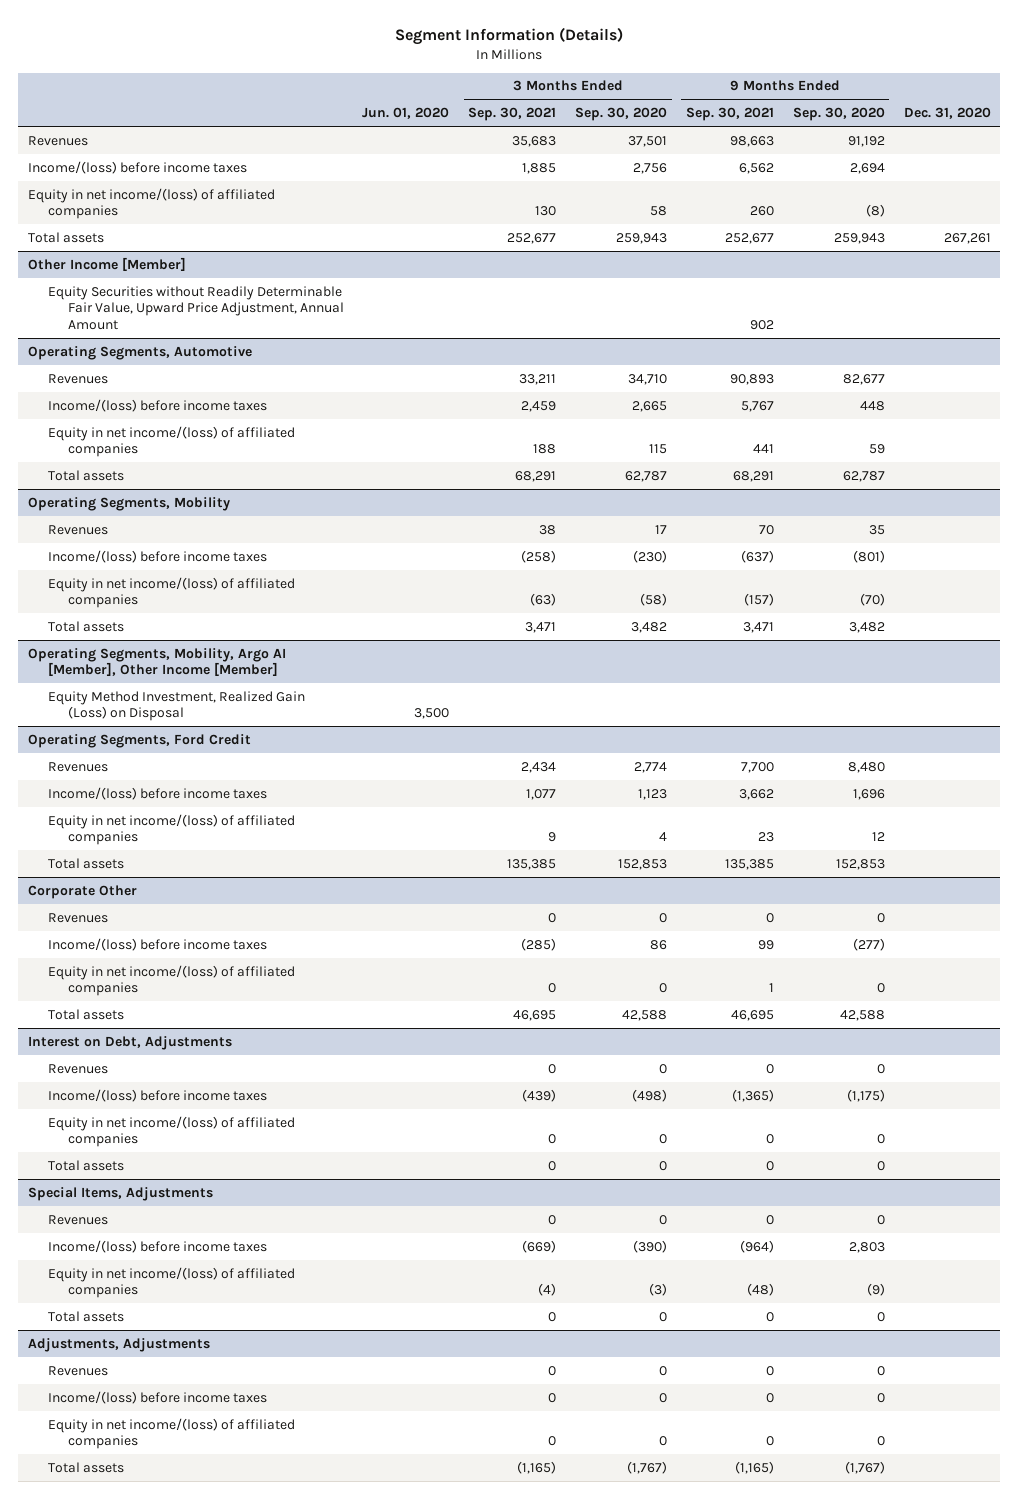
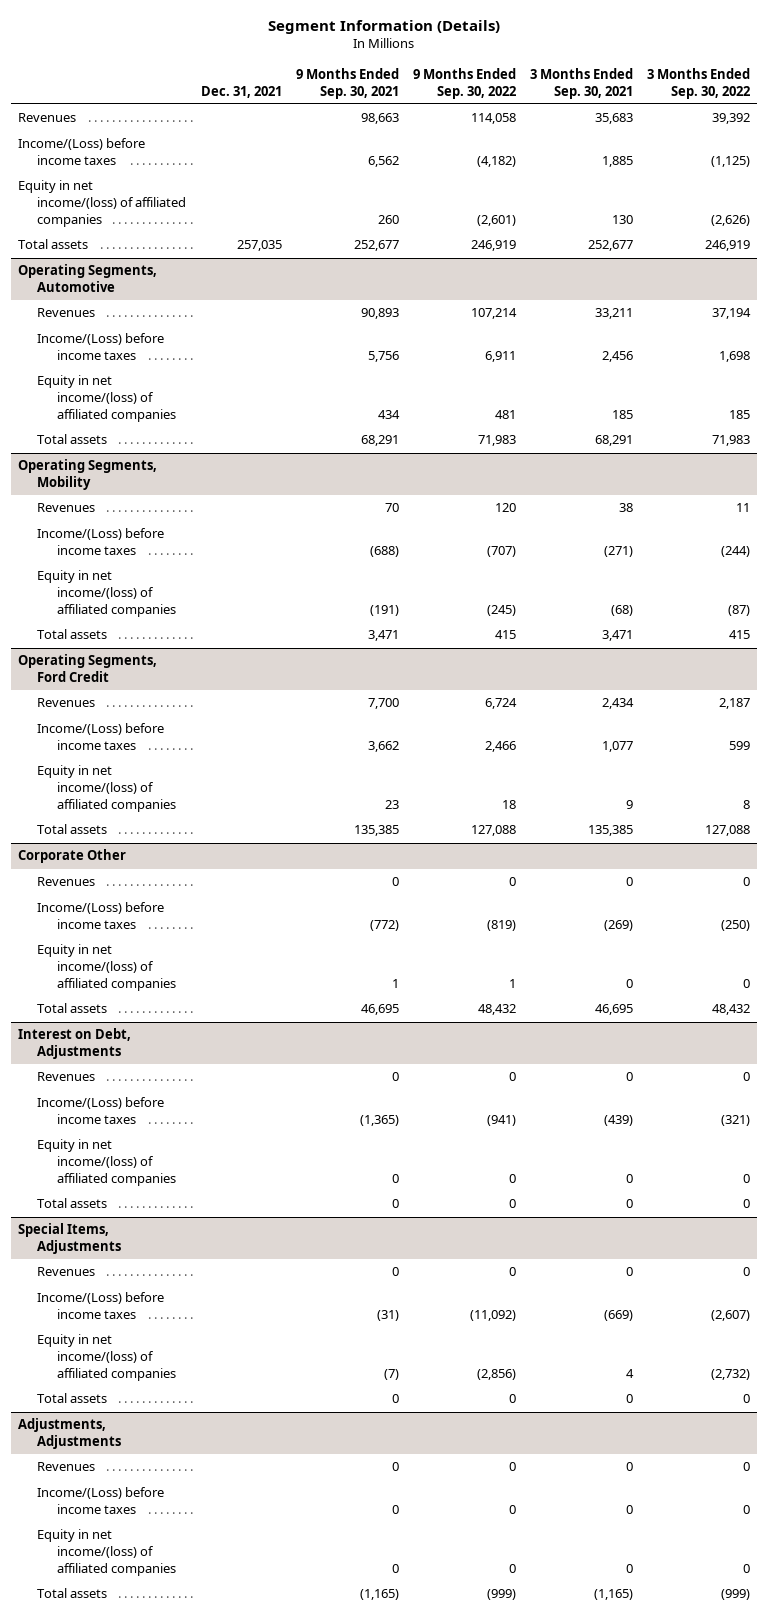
- | Jun. 01, 2020 | 3 Months Ended Sep. 30, 2021 | 3 Months Ended Sep. 30, 2020 | 9 Months Ended Sep. 30, 2021 | 9 Months Ended Sep. 30, 2020 | Dec. 31, 2020
+ | Dec. 31, 2021 | 9 Months Ended Sep. 30, 2021 | 9 Months Ended Sep. 30, 2022 | 3 Months Ended Sep. 30, 2021 | 3 Months Ended Sep. 30, 2022
- Income/(loss) before income taxes | | 1,885 | 2,756 | 6,562 | 2,694 |
+ Income/(Loss) before income taxes | | 6,562 | (4,182) | 1,885 | (1,125)
- Other Income [Member]
- Equity Securities without Readily Determinable Fair Value, Upward Price Adjustment, Annual Amount | | | | 902 | |
@ Operating Segments, Automotive
- Income/(loss) before income taxes | | 2,459 | 2,665 | 5,767 | 448 |
- Equity in net income/(loss) of affiliated companies | | 188 | 115 | 441 | 59 |
+ Income/(Loss) before income taxes | | 5,756 | 6,911 | 2,456 | 1,698
+ Equity in net income/(loss) of affiliated companies | | 434 | 481 | 185 | 185
@ Operating Segments, Mobility
- Income/(loss) before income taxes | | (258) | (230) | (637) | (801) |
- Equity in net income/(loss) of affiliated companies | | (63) | (58) | (157) | (70) |
+ Income/(Loss) before income taxes | | (688) | (707) | (271) | (244)
+ Equity in net income/(loss) of affiliated companies | | (191) | (245) | (68) | (87)
- Operating Segments, Mobility, Argo AI [Member], Other Income [Member]
- Equity Method Investment, Realized Gain (Loss) on Disposal | 3,500 | | | | |
@ Operating Segments, Ford Credit
- Income/(loss) before income taxes | | 1,077 | 1,123 | 3,662 | 1,696 |
+ Income/(Loss) before income taxes | | 3,662 | 2,466 | 1,077 | 599
@ Corporate Other
- Income/(loss) before income taxes | | (285) | 86 | 99 | (277) |
+ Income/(Loss) before income taxes | | (772) | (819) | (269) | (250)
@ Interest on Debt, Adjustments
- Income/(loss) before income taxes | | (439) | (498) | (1,365) | (1,175) |
+ Income/(Loss) before income taxes | | (1,365) | (941) | (439) | (321)
@ Special Items, Adjustments
- Income/(loss) before income taxes | | (669) | (390) | (964) | 2,803 |
- Equity in net income/(loss) of affiliated companies | | (4) | (3) | (48) | (9) |
+ Income/(Loss) before income taxes | | (31) | (11,092) | (669) | (2,607)
+ Equity in net income/(loss) of affiliated companies | | (7) | (2,856) | 4 | (2,732)
@ Adjustments, Adjustments
- Income/(loss) before income taxes | | 0 | 0 | 0 | 0 |
+ Income/(Loss) before income taxes | | 0 | 0 | 0 | 0

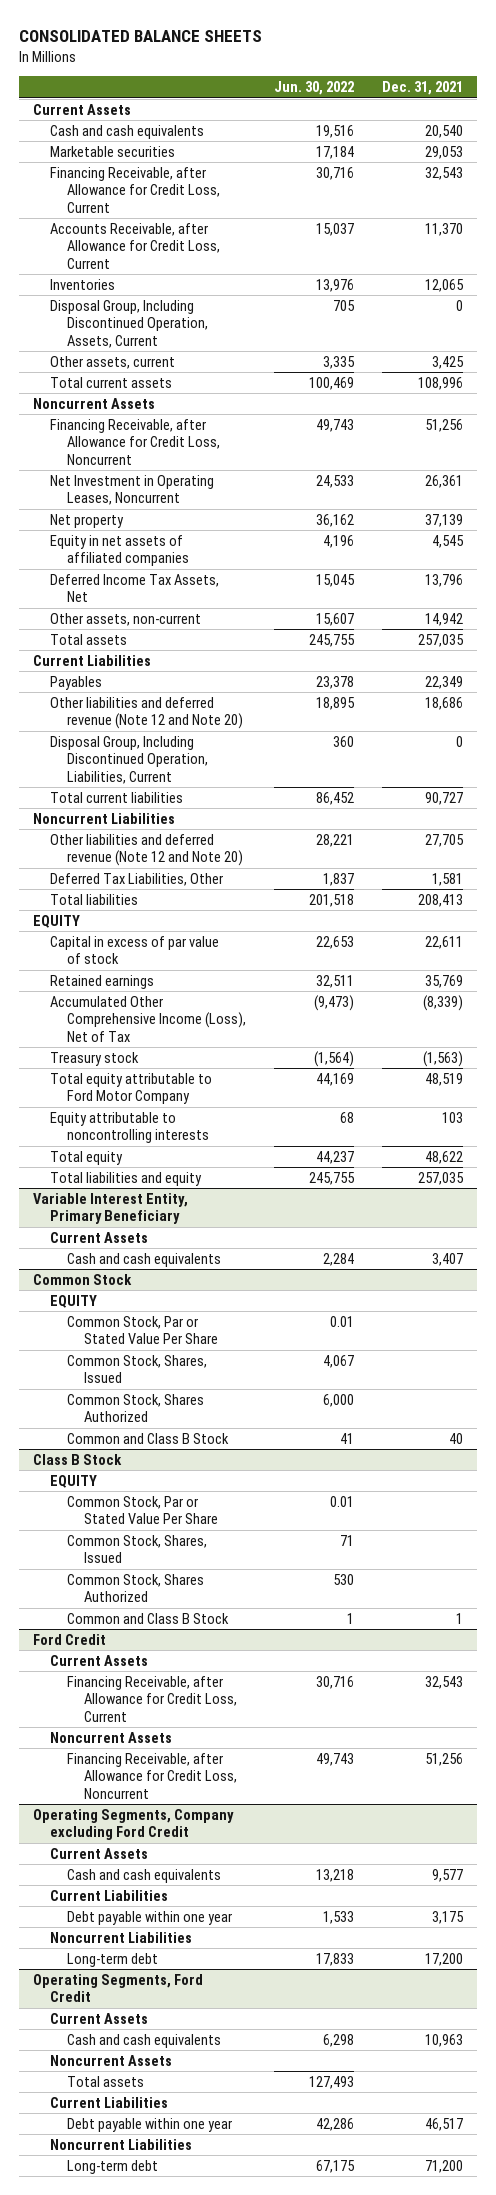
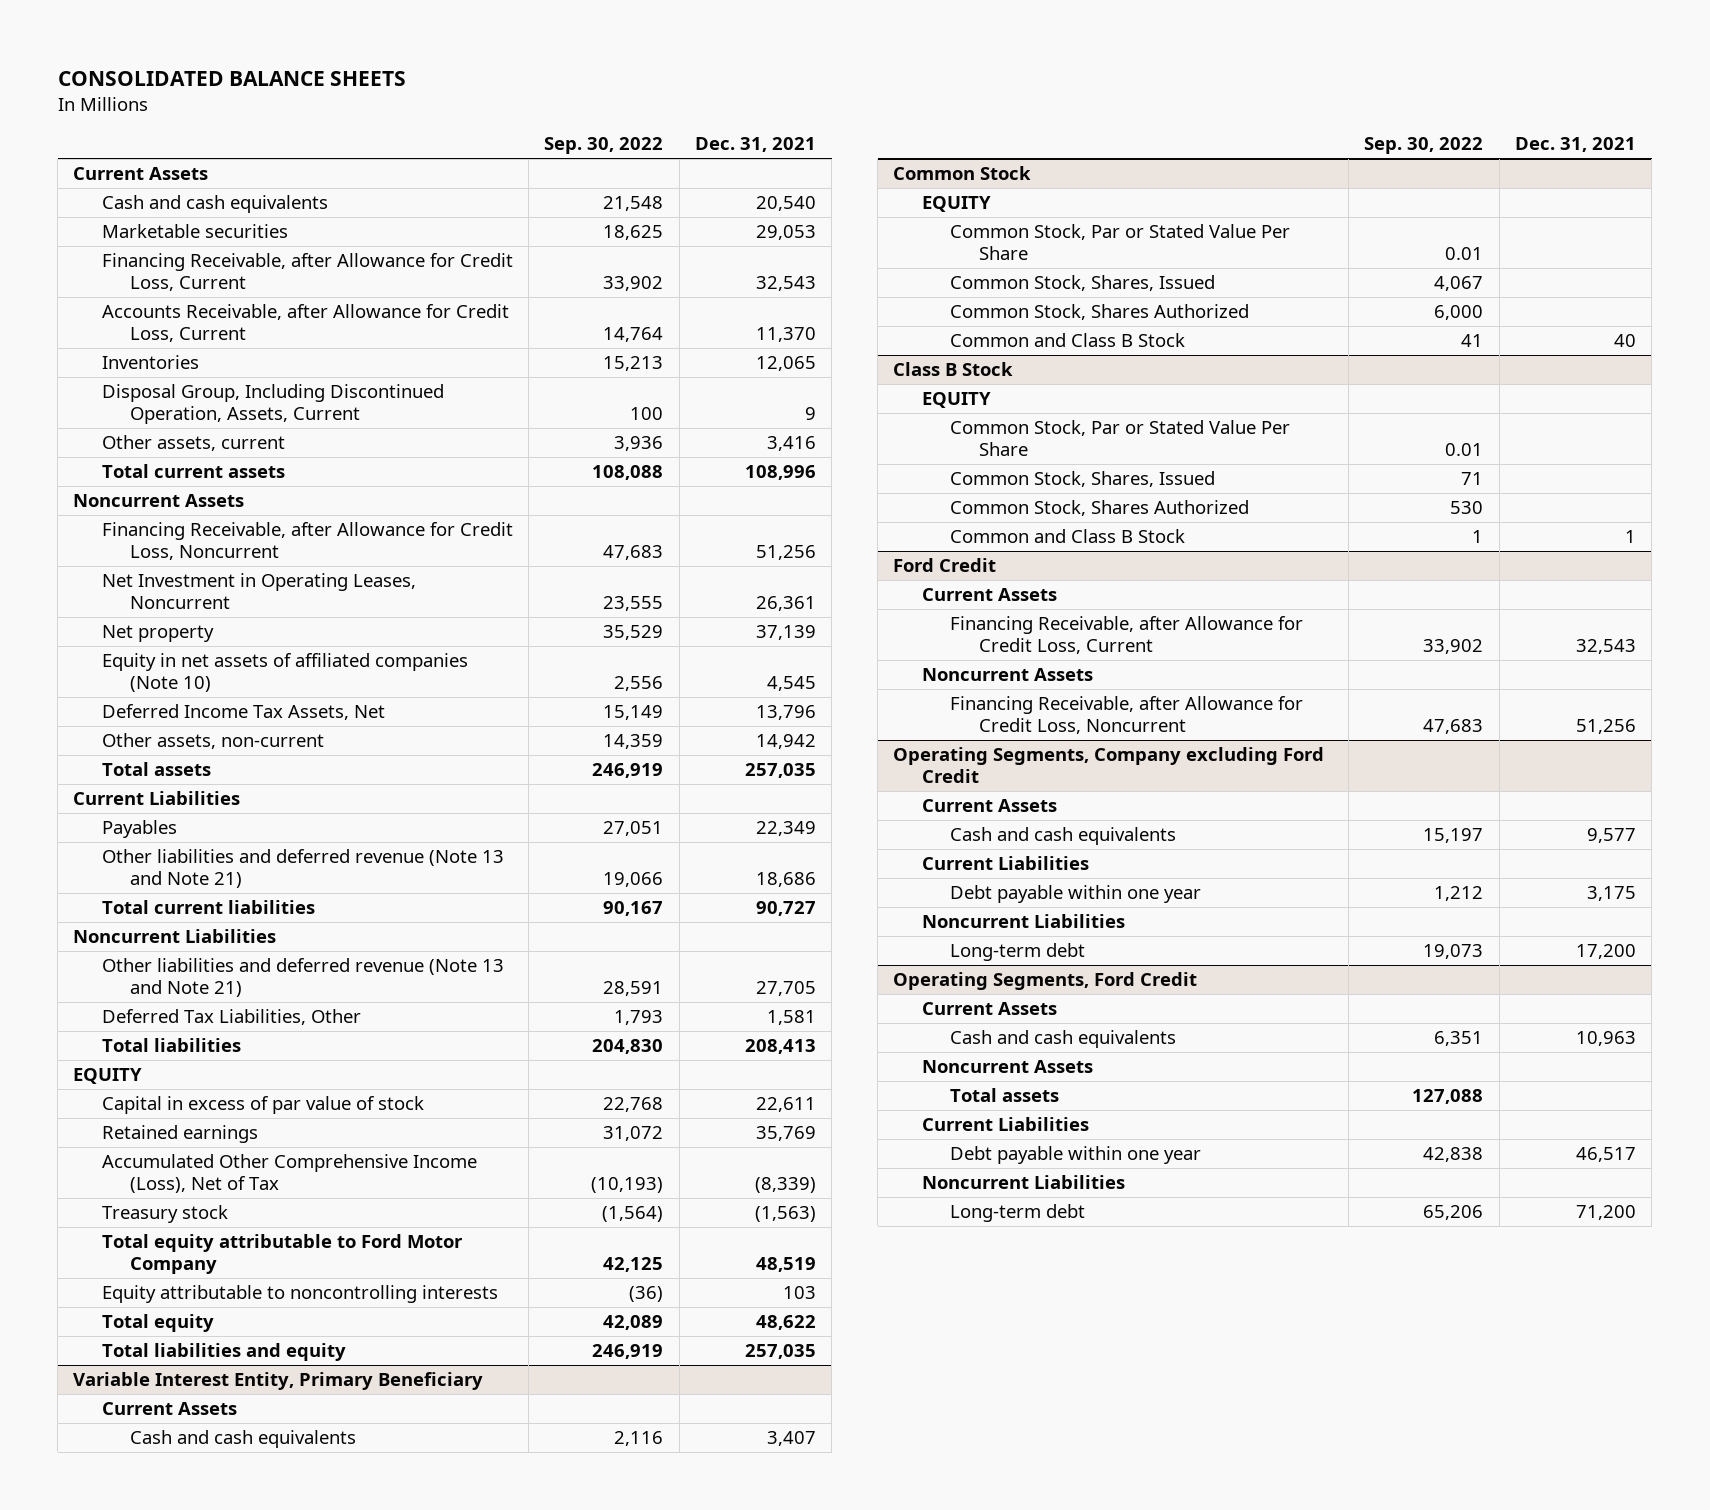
- | Jun. 30, 2022 | Dec. 31, 2021
+ | Sep. 30, 2022 | Dec. 31, 2021
- Disposal Group, Including Discontinued Operation, Assets, Current | 705 | 0
- Other assets, current | 3,335 | 3,425
+ Disposal Group, Including Discontinued Operation, Assets, Current | 100 | 9
+ Other assets, current | 3,936 | 3,416
- Equity in net assets of affiliated companies | 4,196 | 4,545
+ Equity in net assets of affiliated companies (Note 10) | 2,556 | 4,545
- Other liabilities and deferred revenue (Note 12 and Note 20) | 18,895 | 18,686
- Disposal Group, Including Discontinued Operation, Liabilities, Current | 360 | 0
+ Other liabilities and deferred revenue (Note 13 and Note 21) | 19,066 | 18,686
- Other liabilities and deferred revenue (Note 12 and Note 20) | 28,221 | 27,705
+ Other liabilities and deferred revenue (Note 13 and Note 21) | 28,591 | 27,705

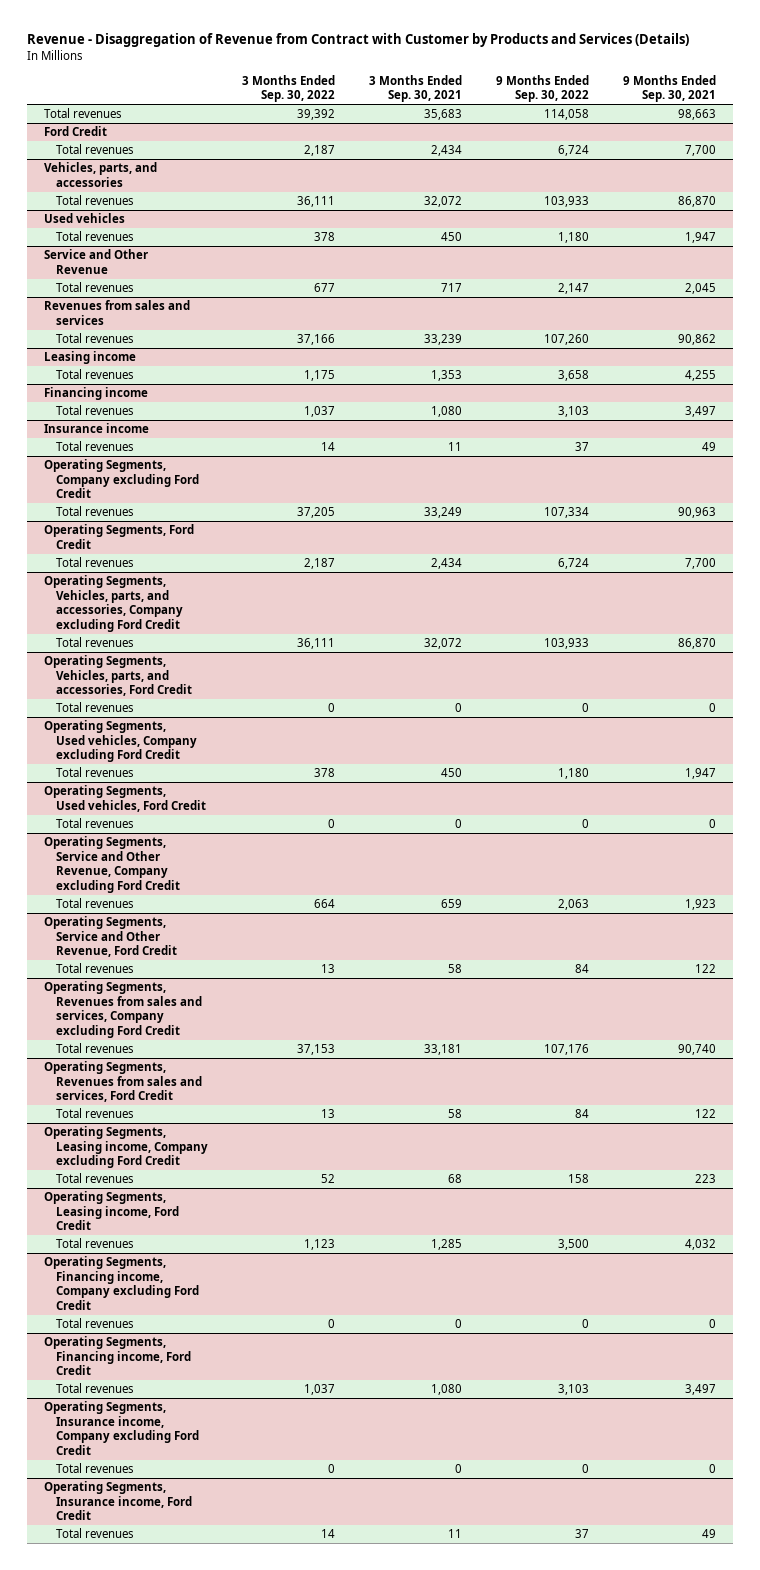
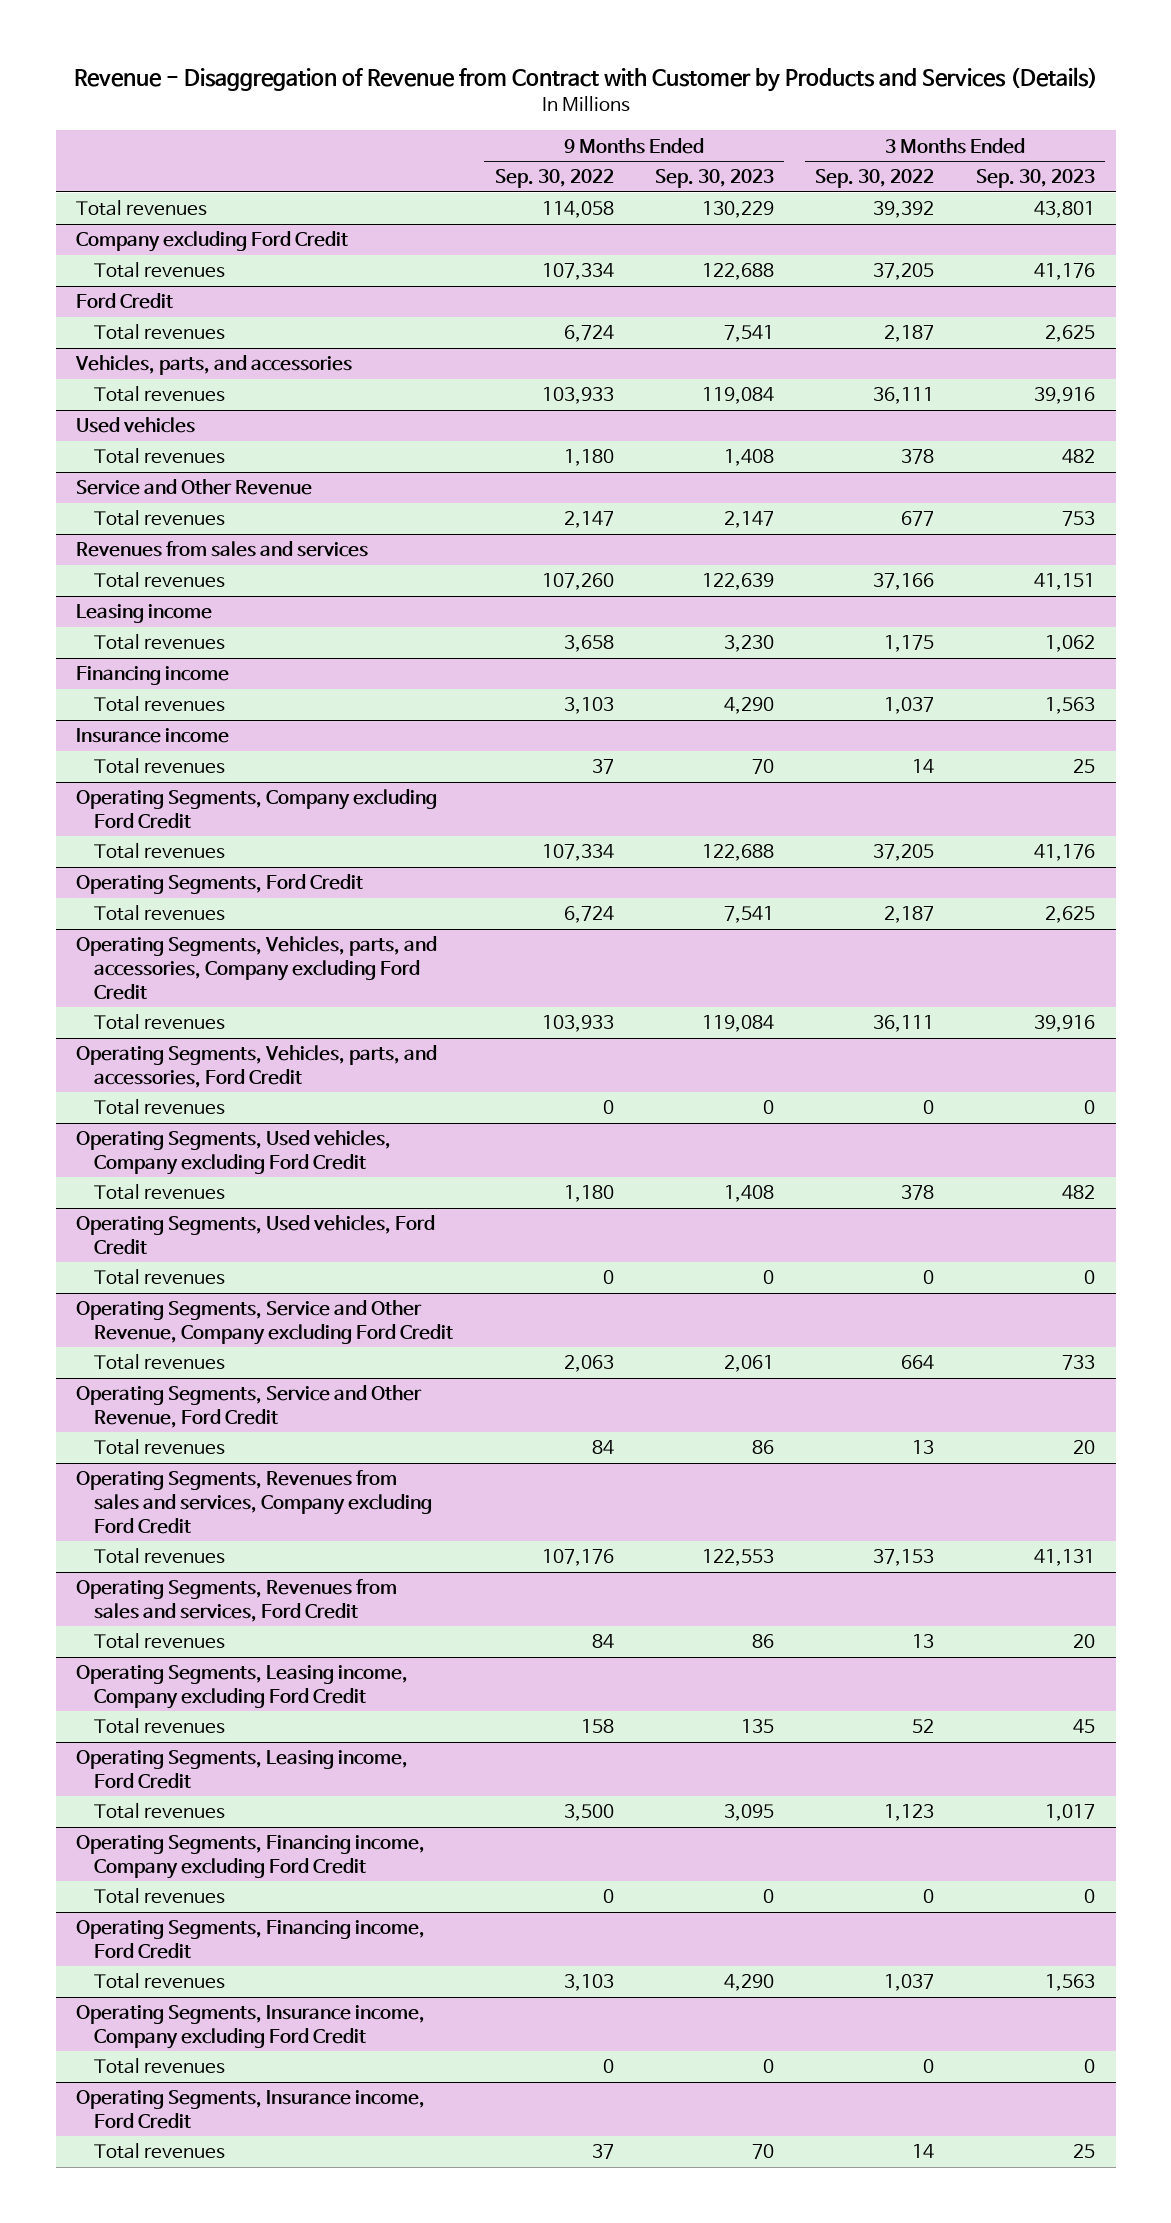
- | 3 Months Ended Sep. 30, 2022 | 3 Months Ended Sep. 30, 2021 | 9 Months Ended Sep. 30, 2022 | 9 Months Ended Sep. 30, 2021
+ | 9 Months Ended Sep. 30, 2022 | 9 Months Ended Sep. 30, 2023 | 3 Months Ended Sep. 30, 2022 | 3 Months Ended Sep. 30, 2023
+ Company excluding Ford Credit
+ Total revenues | 107,334 | 122,688 | 37,205 | 41,176

